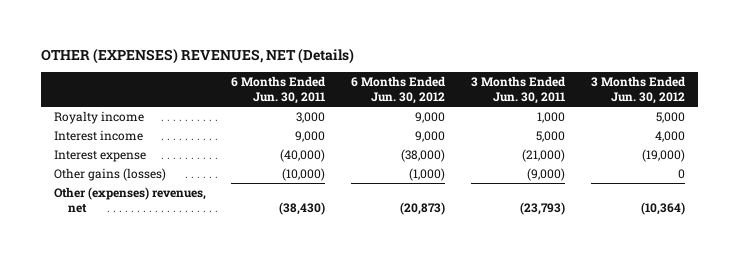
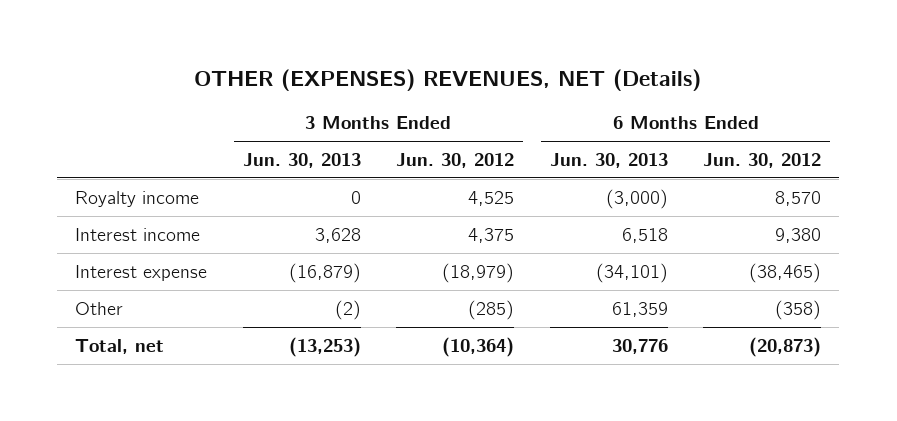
- | 6 Months Ended Jun. 30, 2011 | 6 Months Ended Jun. 30, 2012 | 3 Months Ended Jun. 30, 2011 | 3 Months Ended Jun. 30, 2012
+ | 3 Months Ended Jun. 30, 2013 | 3 Months Ended Jun. 30, 2012 | 6 Months Ended Jun. 30, 2013 | 6 Months Ended Jun. 30, 2012
- Royalty income | 3,000 | 9,000 | 1,000 | 5,000
- Interest income | 9,000 | 9,000 | 5,000 | 4,000
- Interest expense | (40,000) | (38,000) | (21,000) | (19,000)
- Other gains (losses) | (10,000) | (1,000) | (9,000) | 0
- Other (expenses) revenues, net | (38,430) | (20,873) | (23,793) | (10,364)
+ Royalty income | 0 | 4,525 | (3,000) | 8,570
+ Interest income | 3,628 | 4,375 | 6,518 | 9,380
+ Interest expense | (16,879) | (18,979) | (34,101) | (38,465)
+ Other | (2) | (285) | 61,359 | (358)
+ Total, net | (13,253) | (10,364) | 30,776 | (20,873)

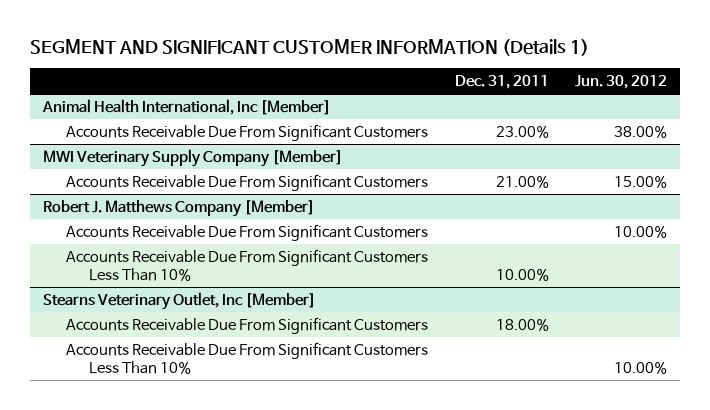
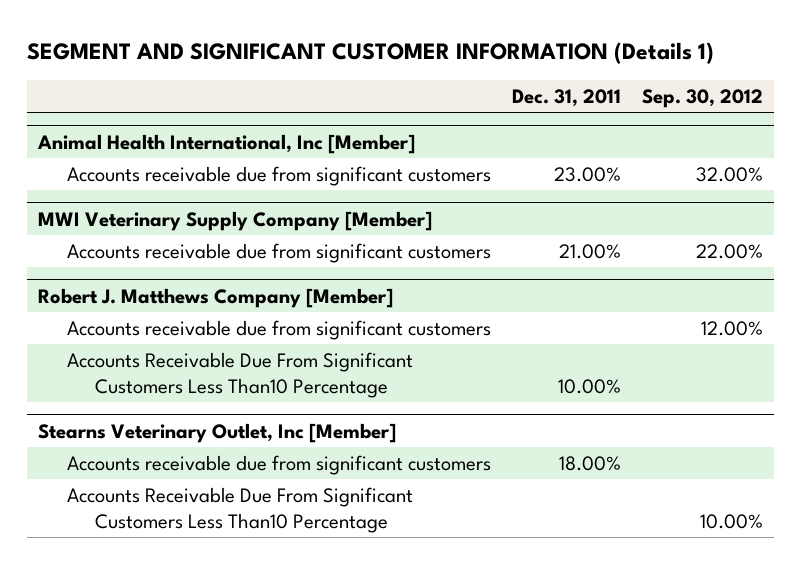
- | Dec. 31, 2011 | Jun. 30, 2012
+ | Dec. 31, 2011 | Sep. 30, 2012
@ Animal Health International, Inc [Member]
- Accounts Receivable Due From Significant Customers | 23.00% | 38.00%
+ Accounts receivable due from significant customers | 23.00% | 32.00%
@ MWI Veterinary Supply Company [Member]
- Accounts Receivable Due From Significant Customers | 21.00% | 15.00%
+ Accounts receivable due from significant customers | 21.00% | 22.00%
@ Robert J. Matthews Company [Member]
- Accounts Receivable Due From Significant Customers | | 10.00%
- Accounts Receivable Due From Significant Customers Less Than 10% | 10.00% |
+ Accounts receivable due from significant customers | | 12.00%
+ Accounts Receivable Due From Significant Customers Less Than10 Percentage | 10.00% |
@ Stearns Veterinary Outlet, Inc [Member]
- Accounts Receivable Due From Significant Customers | 18.00% |
- Accounts Receivable Due From Significant Customers Less Than 10% | | 10.00%
+ Accounts receivable due from significant customers | 18.00% |
+ Accounts Receivable Due From Significant Customers Less Than10 Percentage | | 10.00%

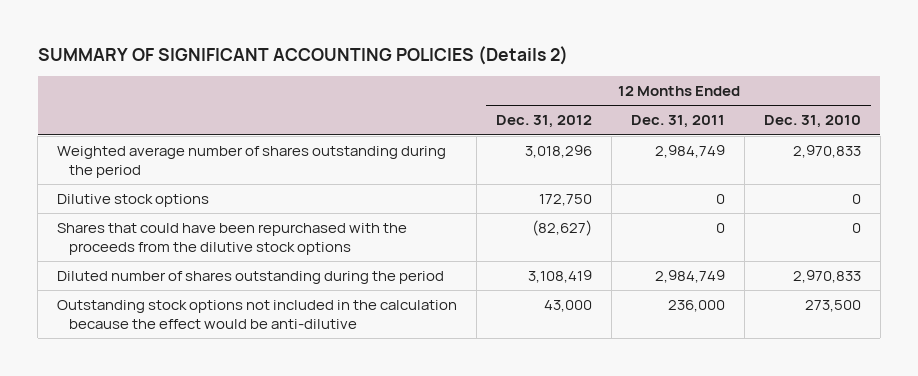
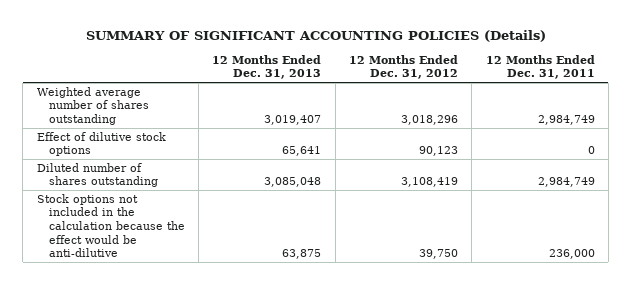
- SUMMARY OF SIGNIFICANT ACCOUNTING POLICIES (Details 2)
+ SUMMARY OF SIGNIFICANT ACCOUNTING POLICIES (Details)
- | 12 Months Ended Dec. 31, 2012 | 12 Months Ended Dec. 31, 2011 | 12 Months Ended Dec. 31, 2010
+ | 12 Months Ended Dec. 31, 2013 | 12 Months Ended Dec. 31, 2012 | 12 Months Ended Dec. 31, 2011
- Weighted average number of shares outstanding during the period | 3,018,296 | 2,984,749 | 2,970,833
- Dilutive stock options | 172,750 | 0 | 0
- Shares that could have been repurchased with the proceeds from the dilutive stock options | (82,627) | 0 | 0
- Diluted number of shares outstanding during the period | 3,108,419 | 2,984,749 | 2,970,833
- Outstanding stock options not included in the calculation because the effect would be anti-dilutive | 43,000 | 236,000 | 273,500
+ Weighted average number of shares outstanding | 3,019,407 | 3,018,296 | 2,984,749
+ Effect of dilutive stock options | 65,641 | 90,123 | 0
+ Diluted number of shares outstanding | 3,085,048 | 3,108,419 | 2,984,749
+ Stock options not included in the calculation because the effect would be anti-dilutive | 63,875 | 39,750 | 236,000

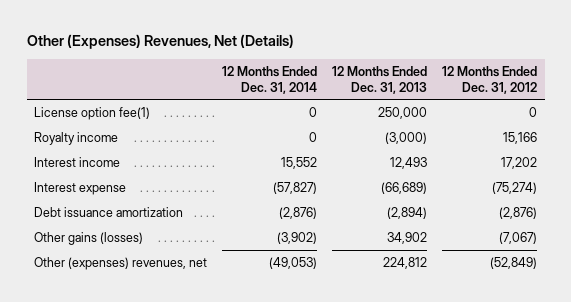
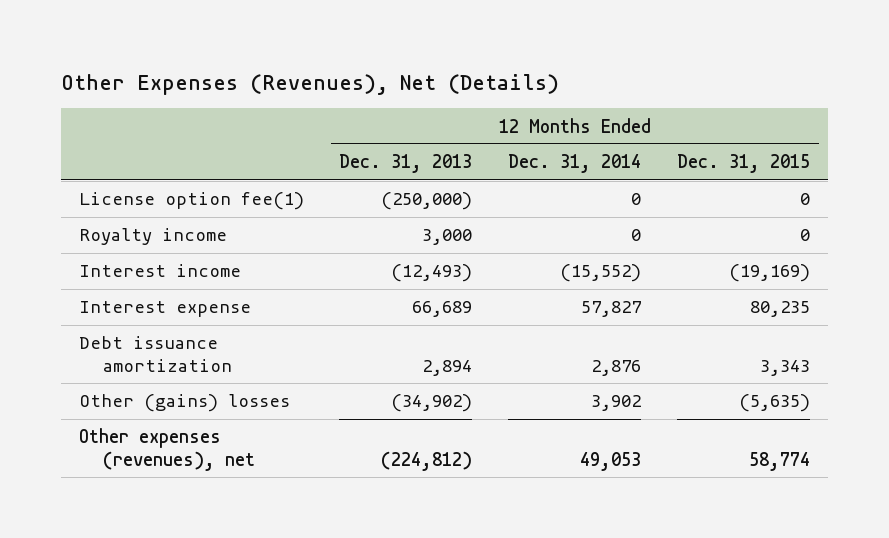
- Other (Expenses) Revenues, Net (Details)
+ Other Expenses (Revenues), Net (Details)
- | 12 Months Ended Dec. 31, 2014 | 12 Months Ended Dec. 31, 2013 | 12 Months Ended Dec. 31, 2012
+ | 12 Months Ended Dec. 31, 2013 | 12 Months Ended Dec. 31, 2014 | 12 Months Ended Dec. 31, 2015
- License option fee(1) | 0 | 250,000 | 0
- Royalty income | 0 | (3,000) | 15,166
- Interest income | 15,552 | 12,493 | 17,202
- Interest expense | (57,827) | (66,689) | (75,274)
- Debt issuance amortization | (2,876) | (2,894) | (2,876)
- Other gains (losses) | (3,902) | 34,902 | (7,067)
- Other (expenses) revenues, net | (49,053) | 224,812 | (52,849)
+ License option fee(1) | (250,000) | 0 | 0
+ Royalty income | 3,000 | 0 | 0
+ Interest income | (12,493) | (15,552) | (19,169)
+ Interest expense | 66,689 | 57,827 | 80,235
+ Debt issuance amortization | 2,894 | 2,876 | 3,343
+ Other (gains) losses | (34,902) | 3,902 | (5,635)
+ Other expenses (revenues), net | (224,812) | 49,053 | 58,774

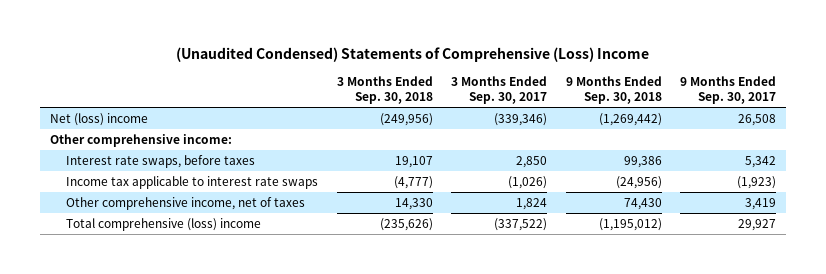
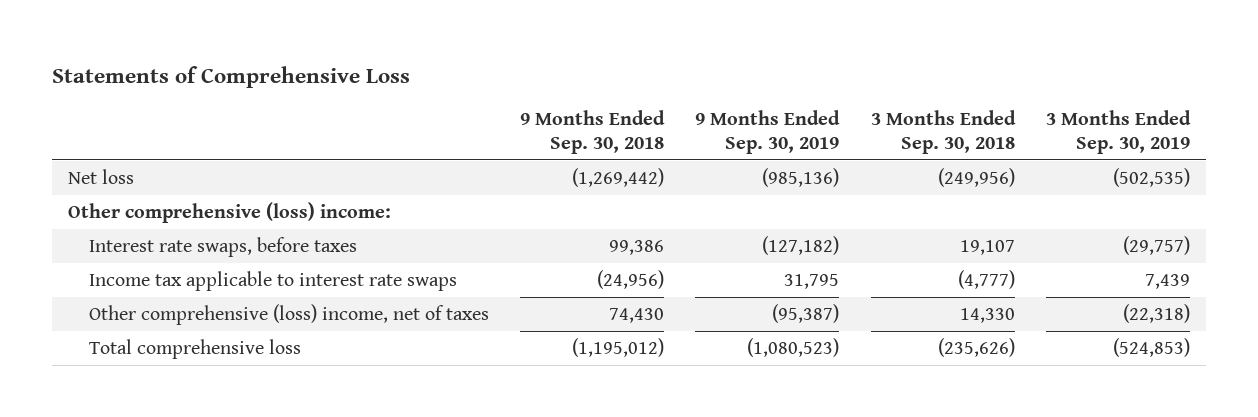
- (Unaudited Condensed) Statements of Comprehensive (Loss) Income
+ Statements of Comprehensive Loss
- | 3 Months Ended Sep. 30, 2018 | 3 Months Ended Sep. 30, 2017 | 9 Months Ended Sep. 30, 2018 | 9 Months Ended Sep. 30, 2017
+ | 9 Months Ended Sep. 30, 2018 | 9 Months Ended Sep. 30, 2019 | 3 Months Ended Sep. 30, 2018 | 3 Months Ended Sep. 30, 2019
- Net (loss) income | (249,956) | (339,346) | (1,269,442) | 26,508
- Other comprehensive income:
+ Net loss | (1,269,442) | (985,136) | (249,956) | (502,535)
+ Other comprehensive (loss) income:
- Other comprehensive income, net of taxes | 14,330 | 1,824 | 74,430 | 3,419
- Total comprehensive (loss) income | (235,626) | (337,522) | (1,195,012) | 29,927
+ Other comprehensive (loss) income, net of taxes | 74,430 | (95,387) | 14,330 | (22,318)
+ Total comprehensive loss | (1,195,012) | (1,080,523) | (235,626) | (524,853)

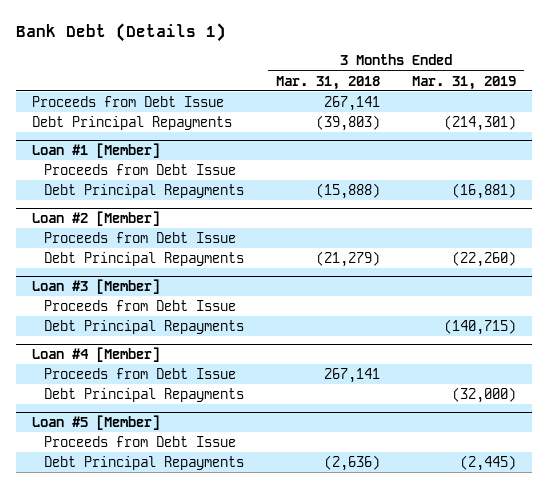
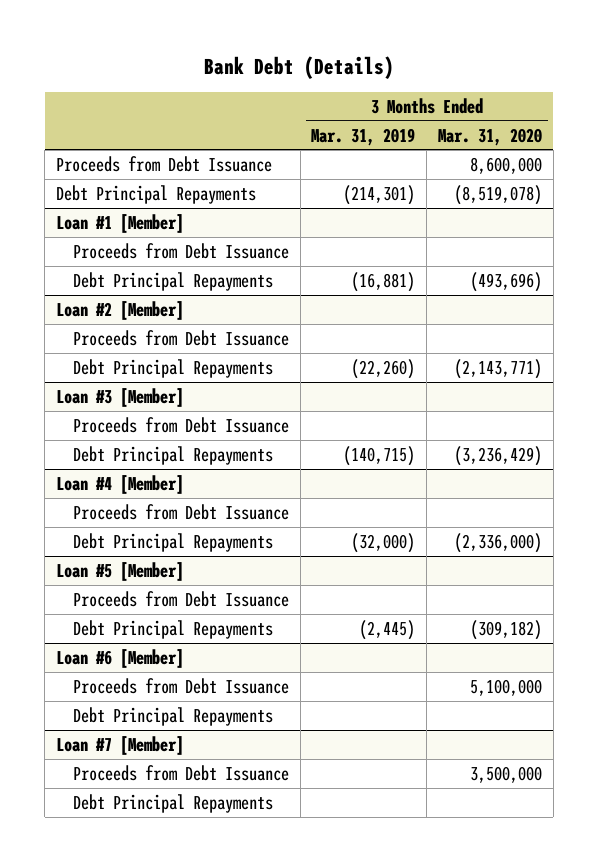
- Bank Debt (Details 1)
+ Bank Debt (Details)
- | 3 Months Ended Mar. 31, 2018 | 3 Months Ended Mar. 31, 2019
+ | 3 Months Ended Mar. 31, 2019 | 3 Months Ended Mar. 31, 2020
- Proceeds from Debt Issue | 267,141 |
+ Proceeds from Debt Issuance | | 8,600,000
@ Loan #1 [Member]
- Proceeds from Debt Issue
+ Proceeds from Debt Issuance
@ Loan #2 [Member]
- Proceeds from Debt Issue
+ Proceeds from Debt Issuance
@ Loan #3 [Member]
- Proceeds from Debt Issue
+ Proceeds from Debt Issuance
@ Loan #4 [Member]
- Proceeds from Debt Issue | 267,141 |
+ Proceeds from Debt Issuance
@ Loan #5 [Member]
- Proceeds from Debt Issue
+ Proceeds from Debt Issuance
+ Loan #6 [Member]
+ Proceeds from Debt Issuance | | 5,100,000
+ Debt Principal Repayments
+ Loan #7 [Member]
+ Proceeds from Debt Issuance | | 3,500,000
+ Debt Principal Repayments

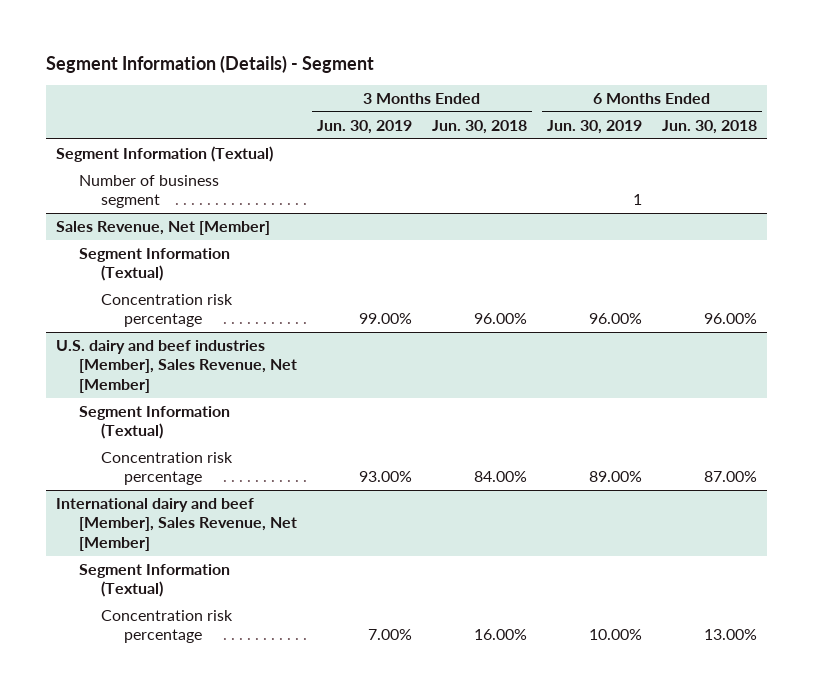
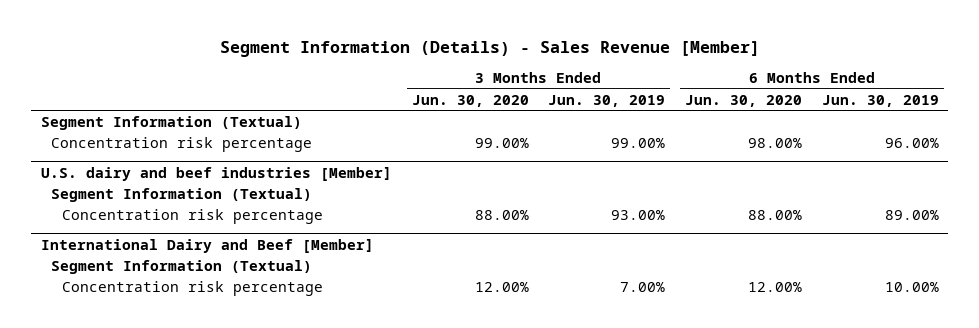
- Segment Information (Details) - Segment
+ Segment Information (Details) - Sales Revenue [Member]
- | 3 Months Ended Jun. 30, 2019 | 3 Months Ended Jun. 30, 2018 | 6 Months Ended Jun. 30, 2019 | 6 Months Ended Jun. 30, 2018
+ | 3 Months Ended Jun. 30, 2020 | 3 Months Ended Jun. 30, 2019 | 6 Months Ended Jun. 30, 2020 | 6 Months Ended Jun. 30, 2019
- Number of business segment | | | 1 |
- Sales Revenue, Net [Member]
- Segment Information (Textual)
- U.S. dairy and beef industries [Member], Sales Revenue, Net [Member]
+ U.S. dairy and beef industries [Member]
- International dairy and beef [Member], Sales Revenue, Net [Member]
+ International Dairy and Beef [Member]

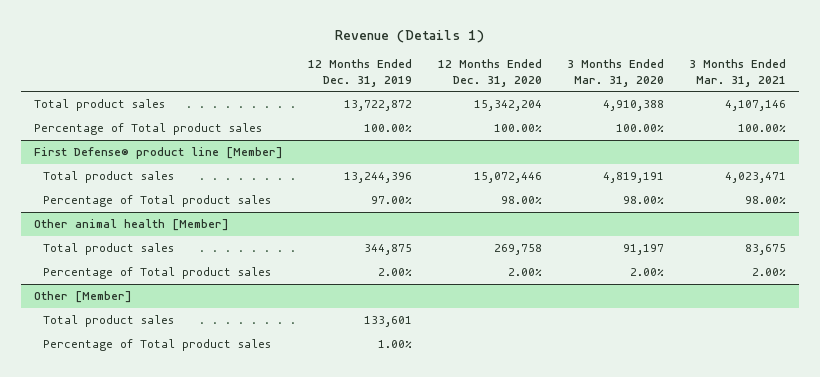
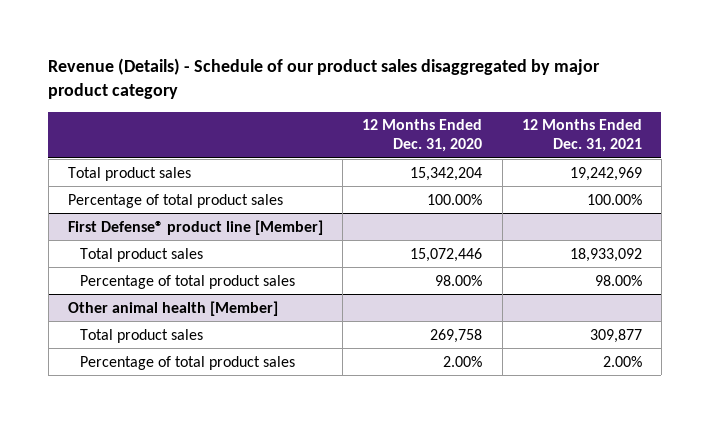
- Revenue (Details 1)
+ Revenue (Details) - Schedule of our product sales disaggregated by major product category
- | 12 Months Ended Dec. 31, 2019 | 12 Months Ended Dec. 31, 2020 | 3 Months Ended Mar. 31, 2020 | 3 Months Ended Mar. 31, 2021
+ | 12 Months Ended Dec. 31, 2020 | 12 Months Ended Dec. 31, 2021
- Percentage of Total product sales | 100.00% | 100.00% | 100.00% | 100.00%
+ Percentage of total product sales | 100.00% | 100.00%
@ First Defense® product line [Member]
- Percentage of Total product sales | 97.00% | 98.00% | 98.00% | 98.00%
+ Percentage of total product sales | 98.00% | 98.00%
@ Other animal health [Member]
- Percentage of Total product sales | 2.00% | 2.00% | 2.00% | 2.00%
- Other [Member]
- Total product sales | 133,601 | | |
- Percentage of Total product sales | 1.00% | | |
@ Other animal health [Member]
+ Percentage of total product sales | 2.00% | 2.00%

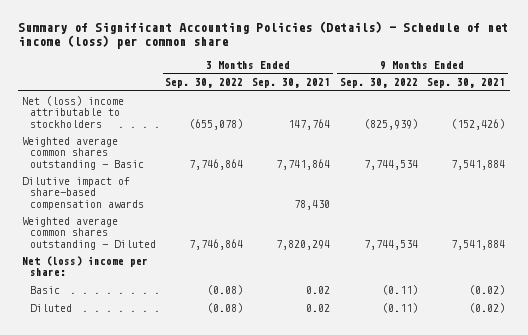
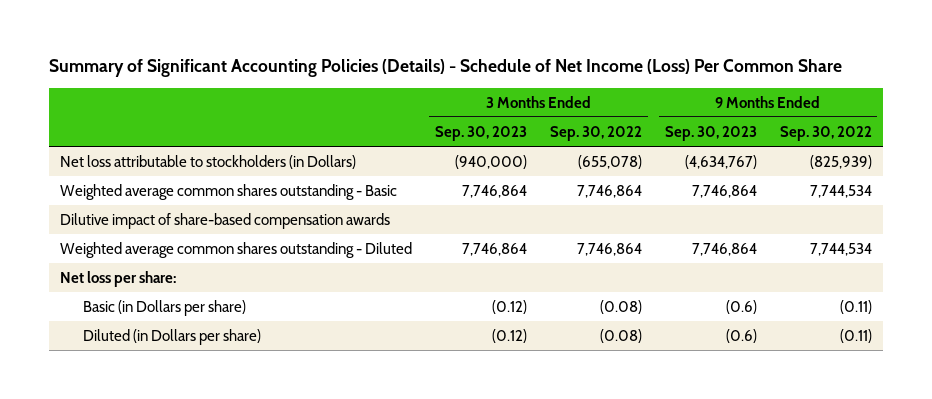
- Summary of Significant Accounting Policies (Details) - Schedule of net income (loss) per common share
+ Summary of Significant Accounting Policies (Details) - Schedule of Net Income (Loss) Per Common Share
- | 3 Months Ended Sep. 30, 2022 | 3 Months Ended Sep. 30, 2021 | 9 Months Ended Sep. 30, 2022 | 9 Months Ended Sep. 30, 2021
+ | 3 Months Ended Sep. 30, 2023 | 3 Months Ended Sep. 30, 2022 | 9 Months Ended Sep. 30, 2023 | 9 Months Ended Sep. 30, 2022
- Net (loss) income attributable to stockholders | (655,078) | 147,764 | (825,939) | (152,426)
+ Net loss attributable to stockholders (in Dollars) | (940,000) | (655,078) | (4,634,767) | (825,939)
- Net (loss) income per share:
- Basic | (0.08) | 0.02 | (0.11) | (0.02)
- Diluted | (0.08) | 0.02 | (0.11) | (0.02)
+ Net loss per share:
+ Basic (in Dollars per share) | (0.12) | (0.08) | (0.6) | (0.11)
+ Diluted (in Dollars per share) | (0.12) | (0.08) | (0.6) | (0.11)

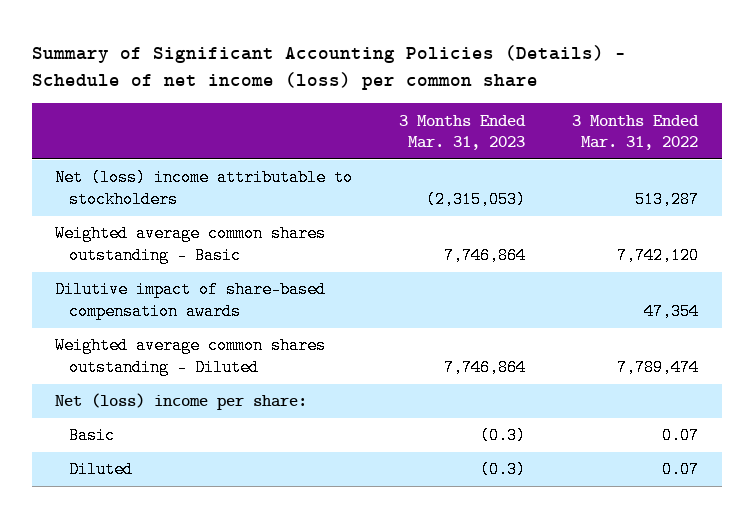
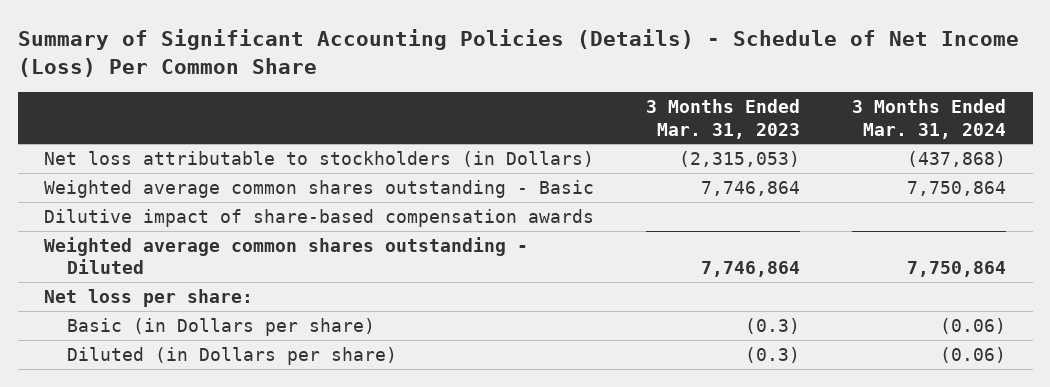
- Summary of Significant Accounting Policies (Details) - Schedule of net income (loss) per common share
+ Summary of Significant Accounting Policies (Details) - Schedule of Net Income (Loss) Per Common Share
- | 3 Months Ended Mar. 31, 2023 | 3 Months Ended Mar. 31, 2022
+ | 3 Months Ended Mar. 31, 2023 | 3 Months Ended Mar. 31, 2024
- Net (loss) income attributable to stockholders | (2,315,053) | 513,287
+ Net loss attributable to stockholders (in Dollars) | (2,315,053) | (437,868)
- Net (loss) income per share:
- Basic | (0.3) | 0.07
- Diluted | (0.3) | 0.07
+ Net loss per share:
+ Basic (in Dollars per share) | (0.3) | (0.06)
+ Diluted (in Dollars per share) | (0.3) | (0.06)

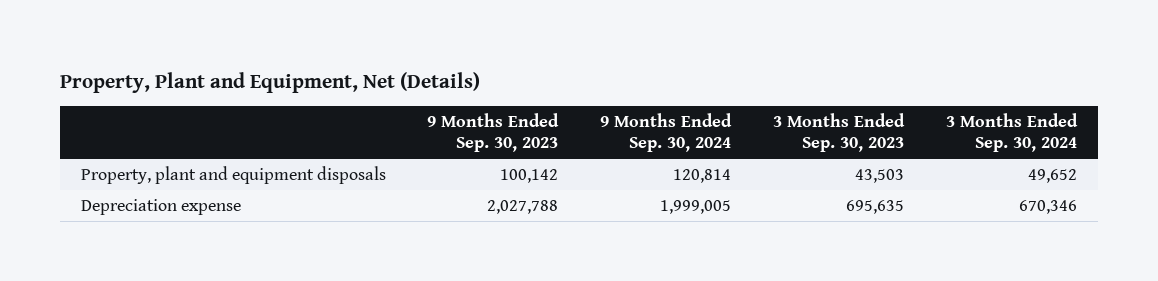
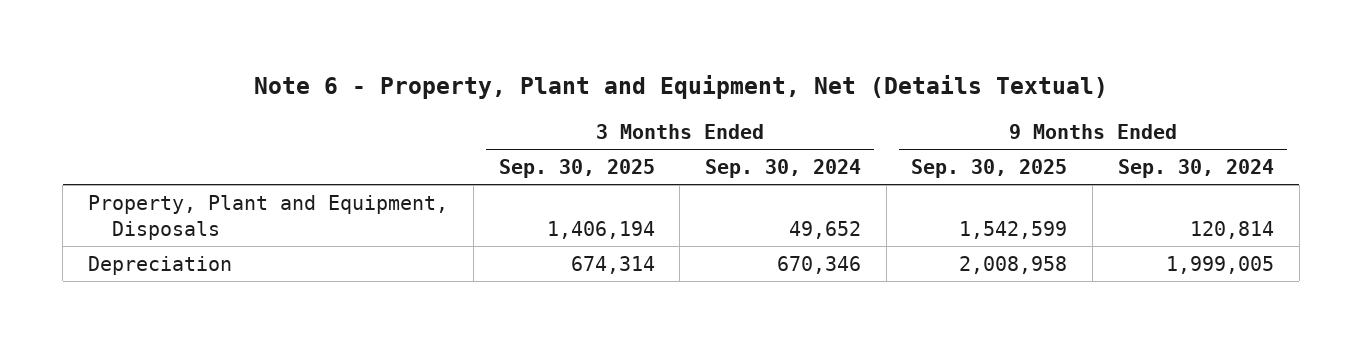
- Property, Plant and Equipment, Net (Details)
+ Note 6 - Property, Plant and Equipment, Net (Details Textual)
- | 9 Months Ended Sep. 30, 2023 | 9 Months Ended Sep. 30, 2024 | 3 Months Ended Sep. 30, 2023 | 3 Months Ended Sep. 30, 2024
+ | 3 Months Ended Sep. 30, 2025 | 3 Months Ended Sep. 30, 2024 | 9 Months Ended Sep. 30, 2025 | 9 Months Ended Sep. 30, 2024
- Property, plant and equipment disposals | 100,142 | 120,814 | 43,503 | 49,652
- Depreciation expense | 2,027,788 | 1,999,005 | 695,635 | 670,346
+ Property, Plant and Equipment, Disposals | 1,406,194 | 49,652 | 1,542,599 | 120,814
+ Depreciation | 674,314 | 670,346 | 2,008,958 | 1,999,005

